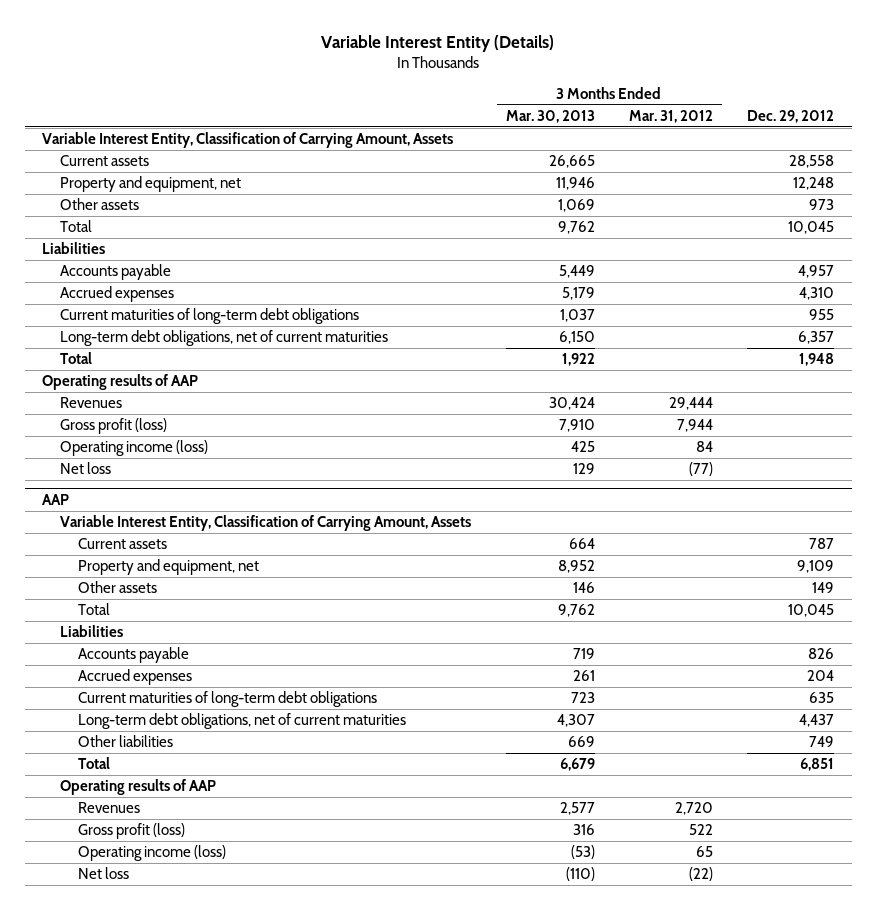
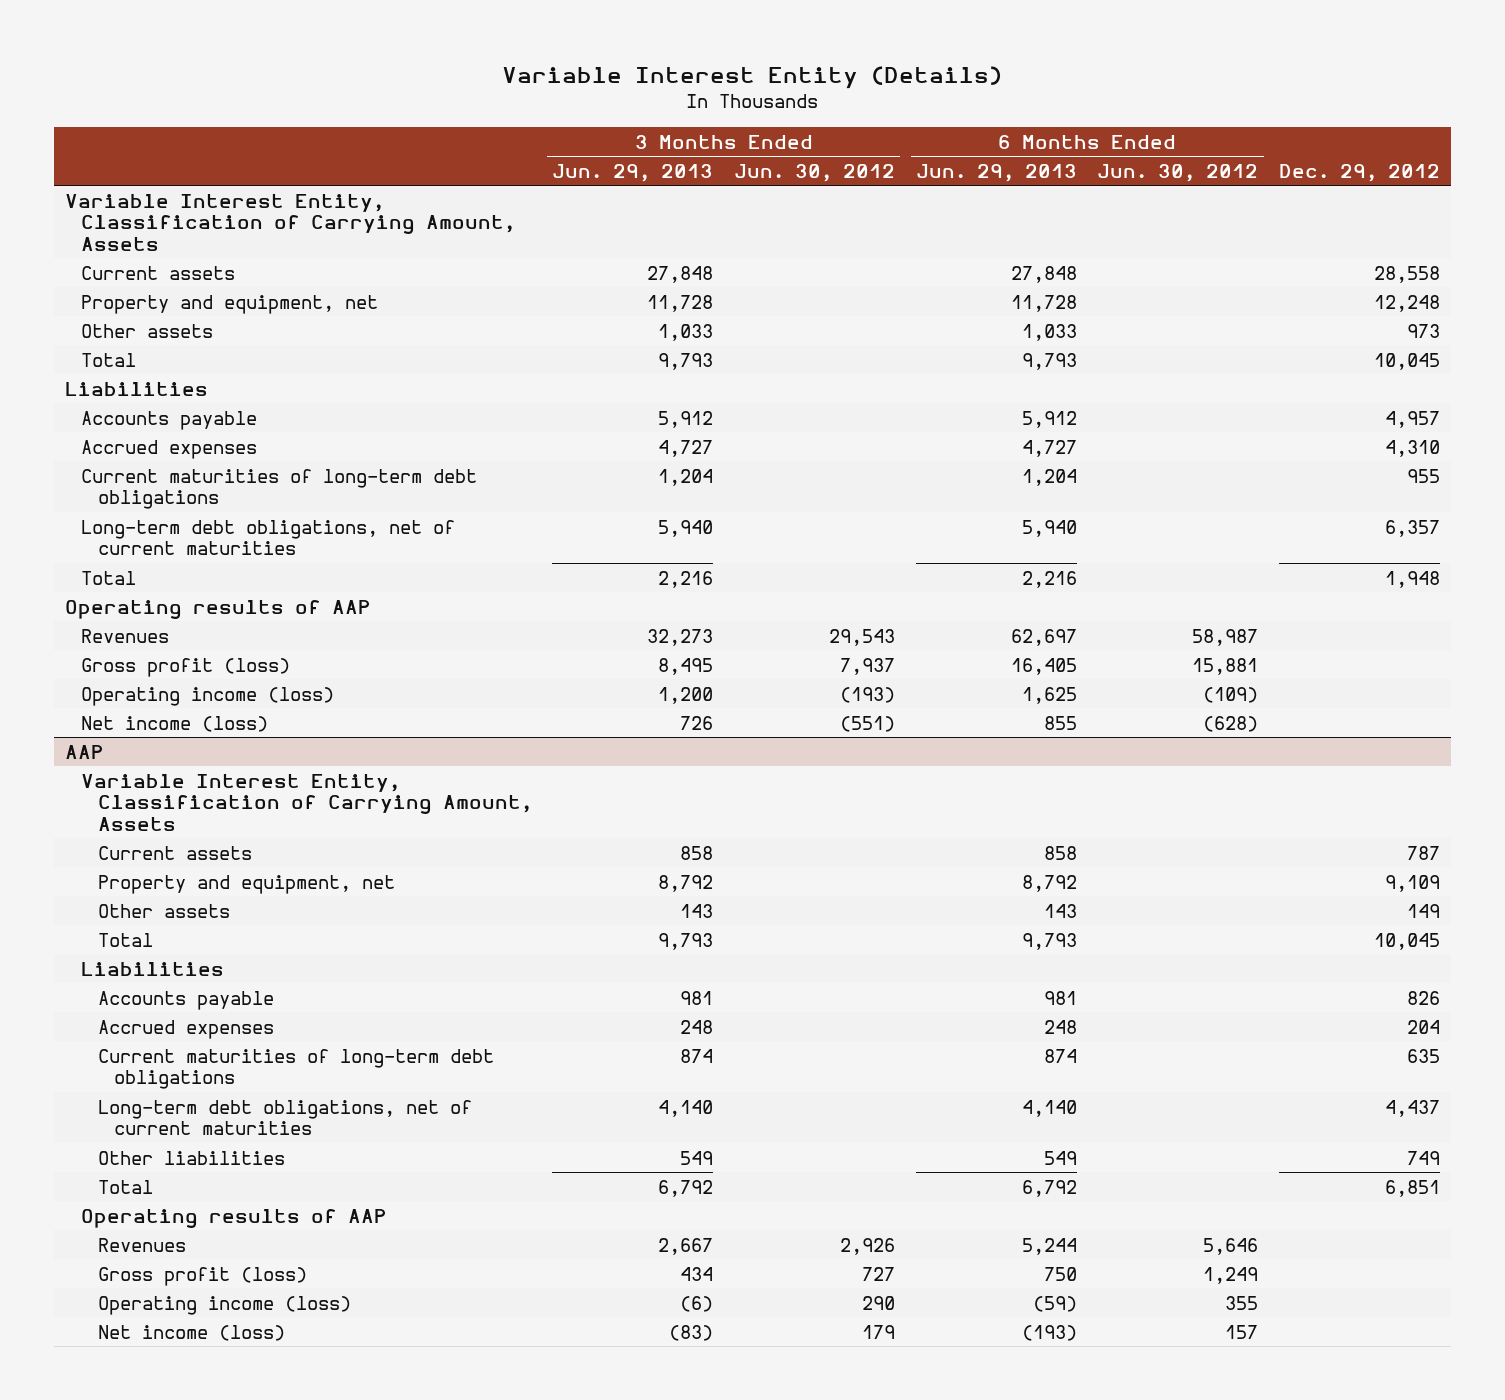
- | 3 Months Ended Mar. 30, 2013 | 3 Months Ended Mar. 31, 2012 | Dec. 29, 2012
+ | 3 Months Ended Jun. 29, 2013 | 3 Months Ended Jun. 30, 2012 | 6 Months Ended Jun. 29, 2013 | 6 Months Ended Jun. 30, 2012 | Dec. 29, 2012
- Net loss | 129 | (77) |
+ Net income (loss) | 726 | (551) | 855 | (628) |
@ AAP
- Net loss | (110) | (22) |
+ Net income (loss) | (83) | 179 | (193) | 157 |

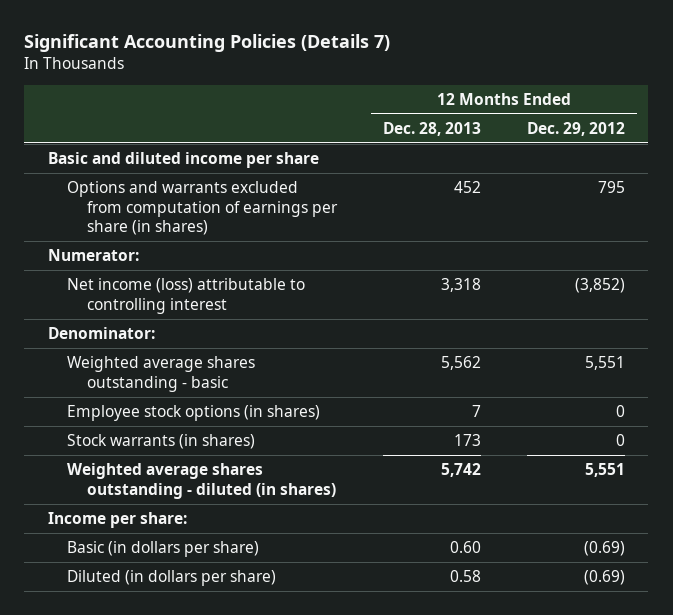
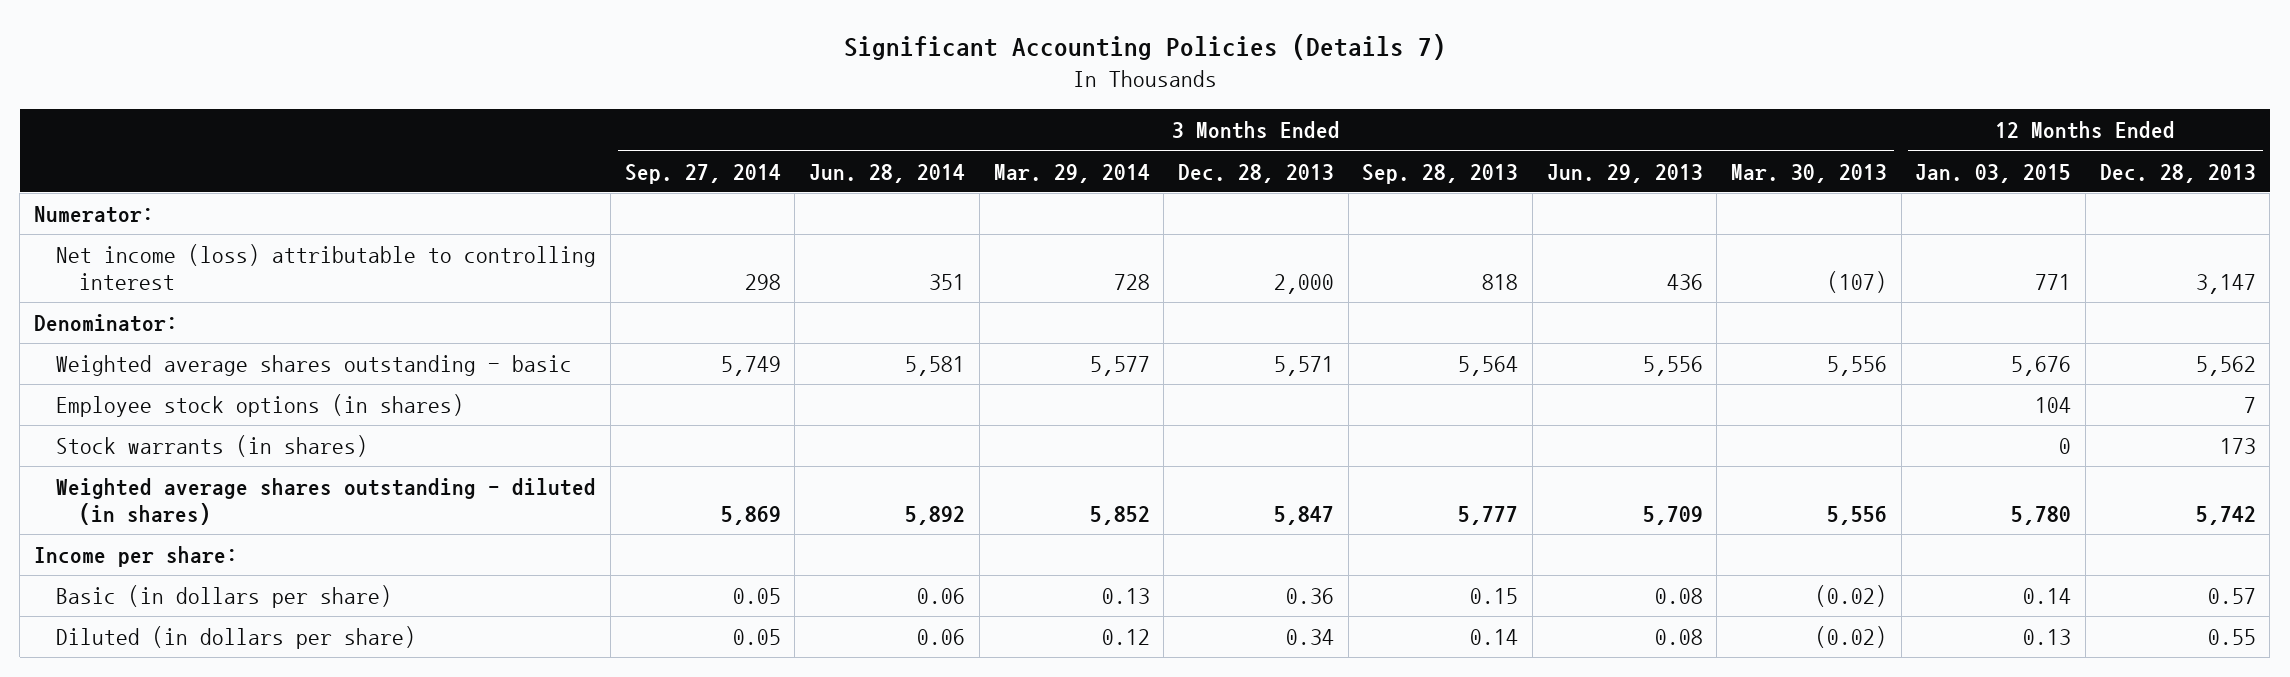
- | 12 Months Ended Dec. 28, 2013 | 12 Months Ended Dec. 29, 2012
+ | 3 Months Ended Sep. 27, 2014 | 3 Months Ended Jun. 28, 2014 | 3 Months Ended Mar. 29, 2014 | 3 Months Ended Dec. 28, 2013 | 3 Months Ended Sep. 28, 2013 | 3 Months Ended Jun. 29, 2013 | 3 Months Ended Mar. 30, 2013 | 12 Months Ended Jan. 03, 2015 | 12 Months Ended Dec. 28, 2013
- Basic and diluted income per share
- Options and warrants excluded from computation of earnings per share (in shares) | 452 | 795
- Net income (loss) attributable to controlling interest | 3,318 | (3,852)
+ Net income (loss) attributable to controlling interest | 298 | 351 | 728 | 2,000 | 818 | 436 | (107) | 771 | 3,147
- Basic (in dollars per share) | 0.60 | (0.69)
- Diluted (in dollars per share) | 0.58 | (0.69)
+ Basic (in dollars per share) | 0.05 | 0.06 | 0.13 | 0.36 | 0.15 | 0.08 | (0.02) | 0.14 | 0.57
+ Diluted (in dollars per share) | 0.05 | 0.06 | 0.12 | 0.34 | 0.14 | 0.08 | (0.02) | 0.13 | 0.55

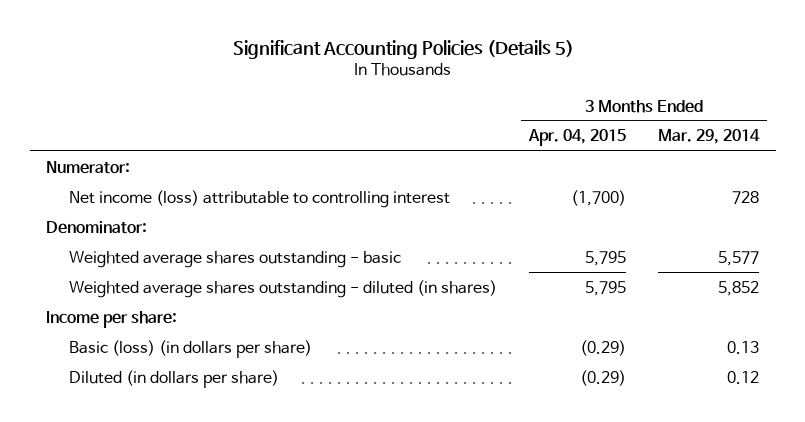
- Significant Accounting Policies (Details 7)
+ Significant Accounting Policies (Details 5)
- | 3 Months Ended Sep. 27, 2014 | 3 Months Ended Jun. 28, 2014 | 3 Months Ended Mar. 29, 2014 | 3 Months Ended Dec. 28, 2013 | 3 Months Ended Sep. 28, 2013 | 3 Months Ended Jun. 29, 2013 | 3 Months Ended Mar. 30, 2013 | 12 Months Ended Jan. 03, 2015 | 12 Months Ended Dec. 28, 2013
+ | 3 Months Ended Apr. 04, 2015 | 3 Months Ended Mar. 29, 2014
- Employee stock options (in shares) | | | | | | | | 104 | 7
- Stock warrants (in shares) | | | | | | | | 0 | 173
- Basic (in dollars per share) | 0.05 | 0.06 | 0.13 | 0.36 | 0.15 | 0.08 | (0.02) | 0.14 | 0.57
+ Basic (loss) (in dollars per share) | (0.29) | 0.13

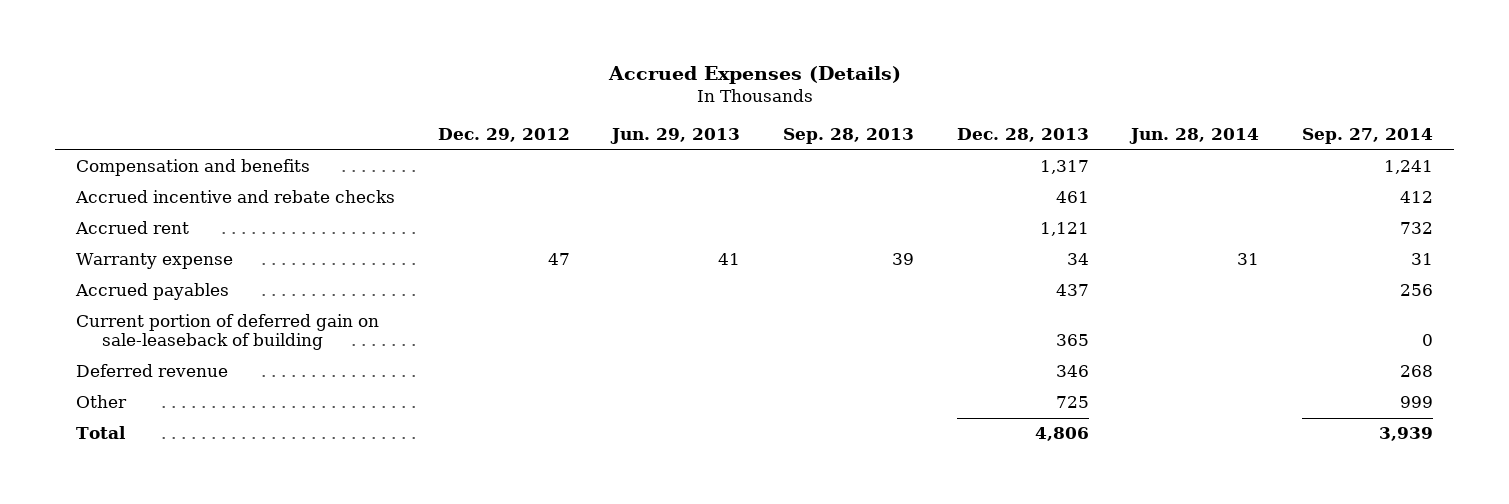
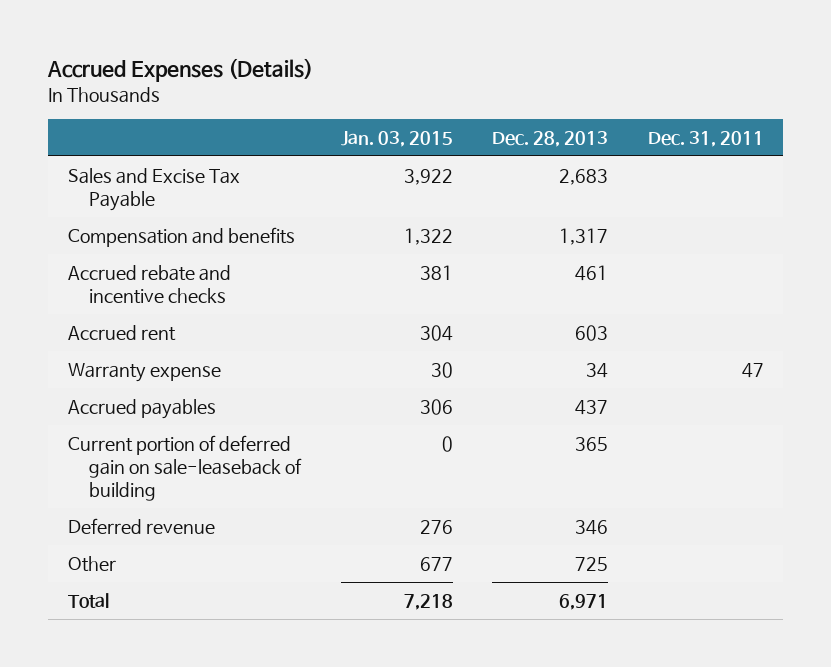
- | Dec. 29, 2012 | Jun. 29, 2013 | Sep. 28, 2013 | Dec. 28, 2013 | Jun. 28, 2014 | Sep. 27, 2014
+ | Jan. 03, 2015 | Dec. 28, 2013 | Dec. 31, 2011
+ Sales and Excise Tax Payable | 3,922 | 2,683 |
- Accrued incentive and rebate checks | | | | 461 | | 412
- Accrued rent | | | | 1,121 | | 732
+ Accrued rebate and incentive checks | 381 | 461 |
+ Accrued rent | 304 | 603 |
- Total | | | | 4,806 | | 3,939
+ Total | 7,218 | 6,971 |

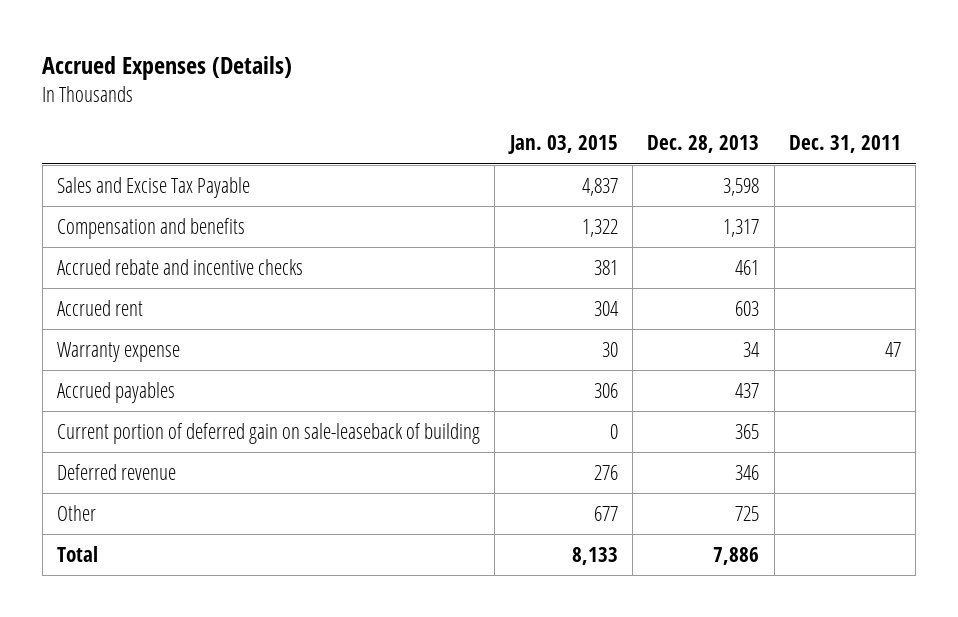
- Sales and Excise Tax Payable | 3,922 | 2,683 |
+ Sales and Excise Tax Payable | 4,837 | 3,598 |
- Total | 7,218 | 6,971 |
+ Total | 8,133 | 7,886 |

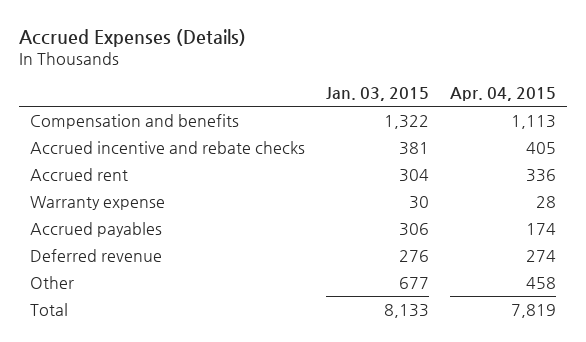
- | Jan. 03, 2015 | Dec. 28, 2013 | Dec. 31, 2011
+ | Jan. 03, 2015 | Apr. 04, 2015
- Sales and Excise Tax Payable | 4,837 | 3,598 |
- Accrued rebate and incentive checks | 381 | 461 |
+ Accrued incentive and rebate checks | 381 | 405
- Current portion of deferred gain on sale-leaseback of building | 0 | 365 |

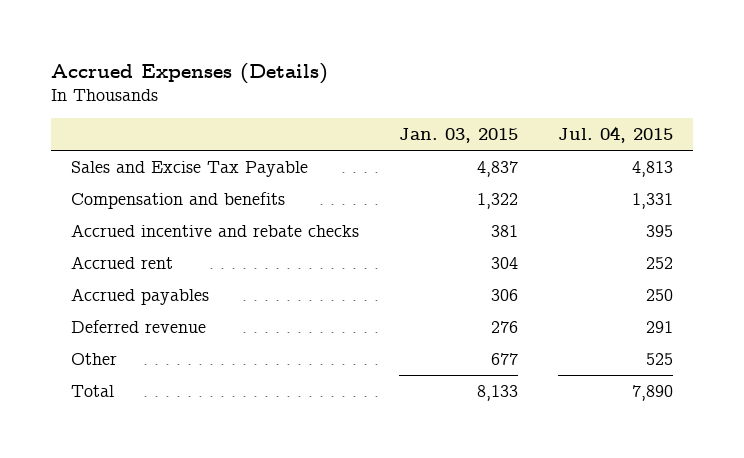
- | Jan. 03, 2015 | Apr. 04, 2015
+ | Jan. 03, 2015 | Jul. 04, 2015
+ Sales and Excise Tax Payable | 4,837 | 4,813
- Warranty expense | 30 | 28

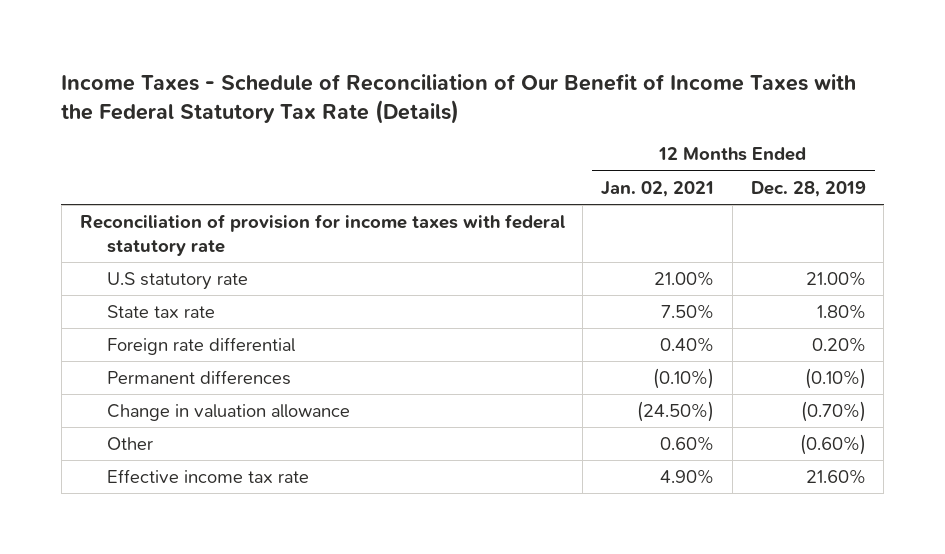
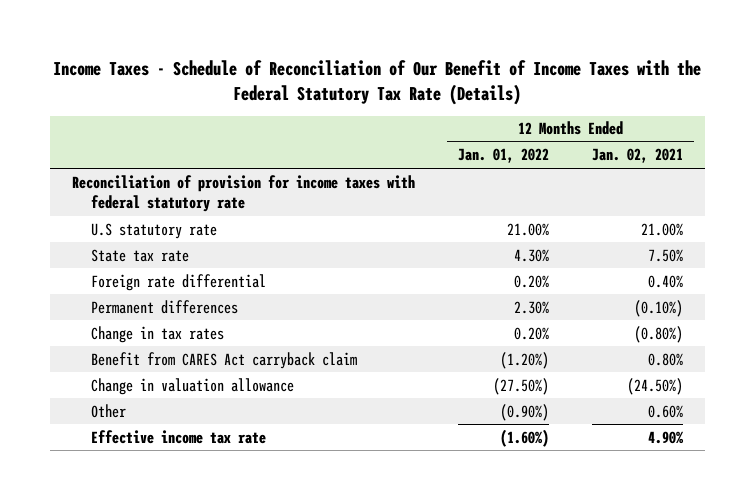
- | 12 Months Ended Jan. 02, 2021 | 12 Months Ended Dec. 28, 2019
+ | 12 Months Ended Jan. 01, 2022 | 12 Months Ended Jan. 02, 2021
+ Change in tax rates | 0.20% | (0.80%)
+ Benefit from CARES Act carryback claim | (1.20%) | 0.80%

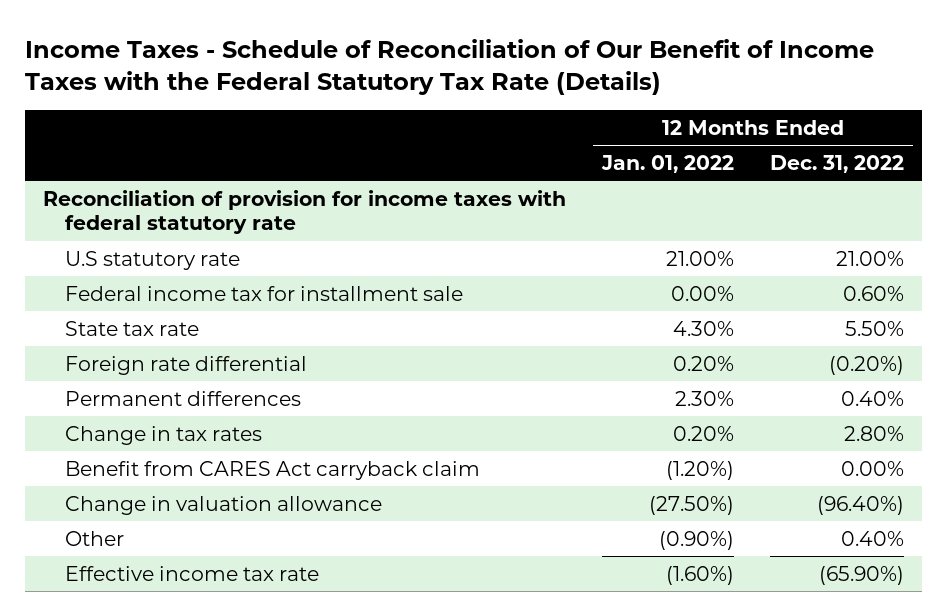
- | 12 Months Ended Jan. 01, 2022 | 12 Months Ended Jan. 02, 2021
+ | 12 Months Ended Jan. 01, 2022 | 12 Months Ended Dec. 31, 2022
+ Federal income tax for installment sale | 0.00% | 0.60%

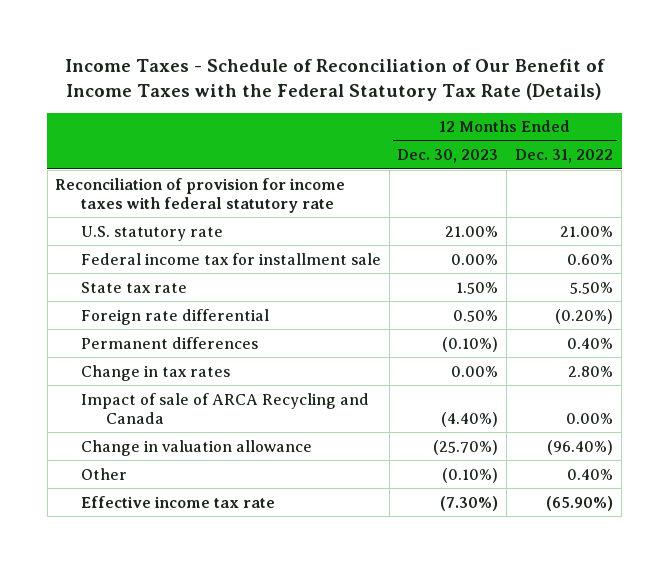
- | 12 Months Ended Jan. 01, 2022 | 12 Months Ended Dec. 31, 2022
+ | 12 Months Ended Dec. 30, 2023 | 12 Months Ended Dec. 31, 2022
- U.S statutory rate | 21.00% | 21.00%
+ U.S. statutory rate | 21.00% | 21.00%
- Benefit from CARES Act carryback claim | (1.20%) | 0.00%
+ Impact of sale of ARCA Recycling and Canada | (4.40%) | 0.00%

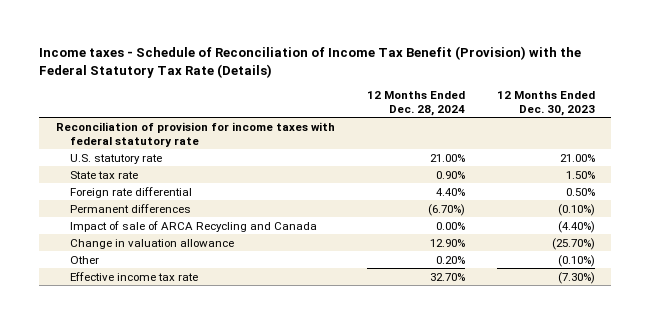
- Income Taxes - Schedule of Reconciliation of Our Benefit of Income Taxes with the Federal Statutory Tax Rate (Details)
+ Income taxes - Schedule of Reconciliation of Income Tax Benefit (Provision) with the Federal Statutory Tax Rate (Details)
- | 12 Months Ended Dec. 30, 2023 | 12 Months Ended Dec. 31, 2022
+ | 12 Months Ended Dec. 28, 2024 | 12 Months Ended Dec. 30, 2023
- Federal income tax for installment sale | 0.00% | 0.60%
- Change in tax rates | 0.00% | 2.80%

